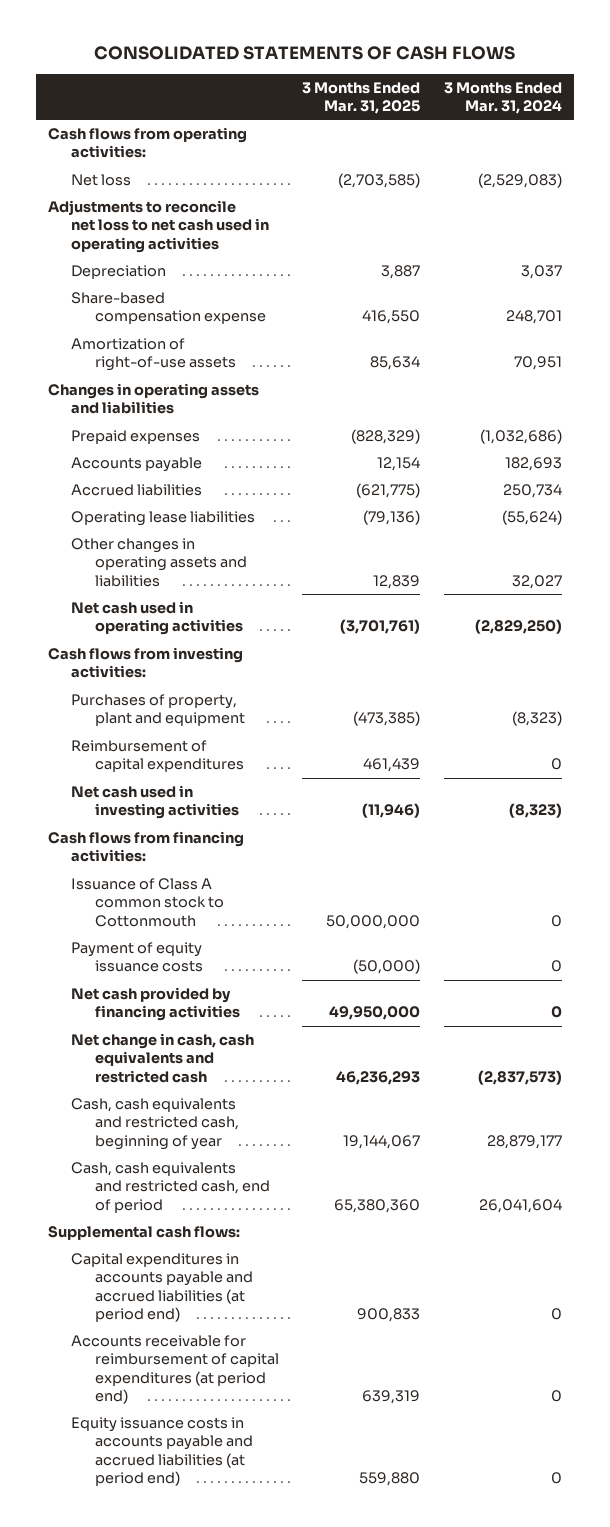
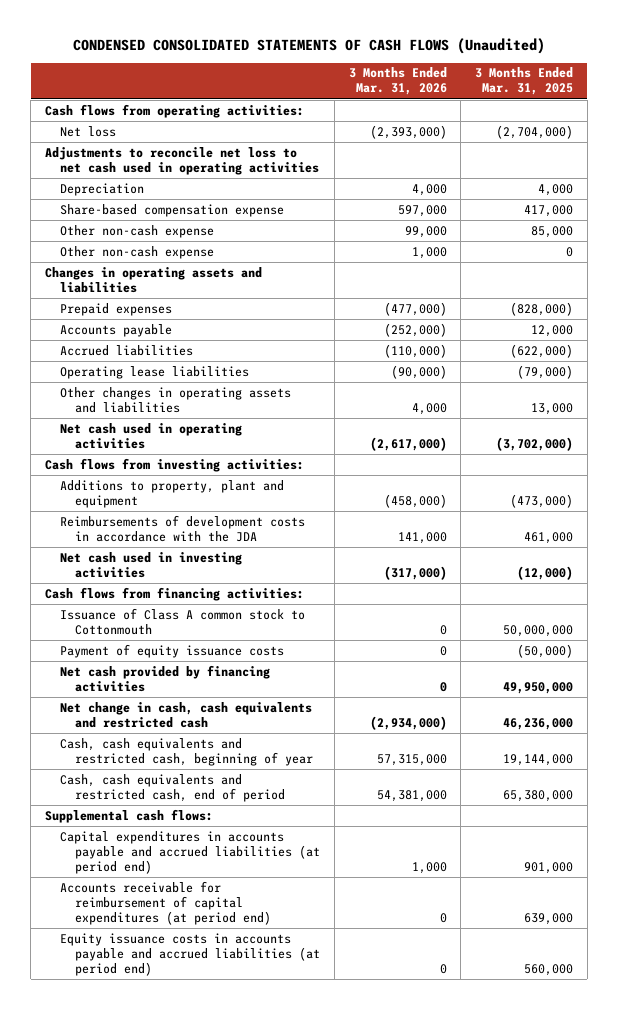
- CONSOLIDATED STATEMENTS OF CASH FLOWS
+ CONDENSED CONSOLIDATED STATEMENTS OF CASH FLOWS (Unaudited)
- | 3 Months Ended Mar. 31, 2025 | 3 Months Ended Mar. 31, 2024
+ | 3 Months Ended Mar. 31, 2026 | 3 Months Ended Mar. 31, 2025
- Net loss | (2,703,585) | (2,529,083)
+ Net loss | (2,393,000) | (2,704,000)
- Depreciation | 3,887 | 3,037
- Share-based compensation expense | 416,550 | 248,701
- Amortization of right-of-use assets | 85,634 | 70,951
+ Depreciation | 4,000 | 4,000
+ Share-based compensation expense | 597,000 | 417,000
+ Other non-cash expense | 99,000 | 85,000
+ Other non-cash expense | 1,000 | 0
- Prepaid expenses | (828,329) | (1,032,686)
- Accounts payable | 12,154 | 182,693
- Accrued liabilities | (621,775) | 250,734
- Operating lease liabilities | (79,136) | (55,624)
- Other changes in operating assets and liabilities | 12,839 | 32,027
- Net cash used in operating activities | (3,701,761) | (2,829,250)
+ Prepaid expenses | (477,000) | (828,000)
+ Accounts payable | (252,000) | 12,000
+ Accrued liabilities | (110,000) | (622,000)
+ Operating lease liabilities | (90,000) | (79,000)
+ Other changes in operating assets and liabilities | 4,000 | 13,000
+ Net cash used in operating activities | (2,617,000) | (3,702,000)
- Purchases of property, plant and equipment | (473,385) | (8,323)
- Reimbursement of capital expenditures | 461,439 | 0
- Net cash used in investing activities | (11,946) | (8,323)
+ Additions to property, plant and equipment | (458,000) | (473,000)
+ Reimbursements of development costs in accordance with the JDA | 141,000 | 461,000
+ Net cash used in investing activities | (317,000) | (12,000)
- Net change in cash, cash equivalents and restricted cash | 46,236,293 | (2,837,573)
- Cash, cash equivalents and restricted cash, beginning of year | 19,144,067 | 28,879,177
- Cash, cash equivalents and restricted cash, end of period | 65,380,360 | 26,041,604
+ Net change in cash, cash equivalents and restricted cash | (2,934,000) | 46,236,000
+ Cash, cash equivalents and restricted cash, beginning of year | 57,315,000 | 19,144,000
+ Cash, cash equivalents and restricted cash, end of period | 54,381,000 | 65,380,000
- Capital expenditures in accounts payable and accrued liabilities (at period end) | 900,833 | 0
- Accounts receivable for reimbursement of capital expenditures (at period end) | 639,319 | 0
- Equity issuance costs in accounts payable and accrued liabilities (at period end) | 559,880 | 0
+ Capital expenditures in accounts payable and accrued liabilities (at period end) | 1,000 | 901,000
+ Accounts receivable for reimbursement of capital expenditures (at period end) | 0 | 639,000
+ Equity issuance costs in accounts payable and accrued liabilities (at period end) | 0 | 560,000

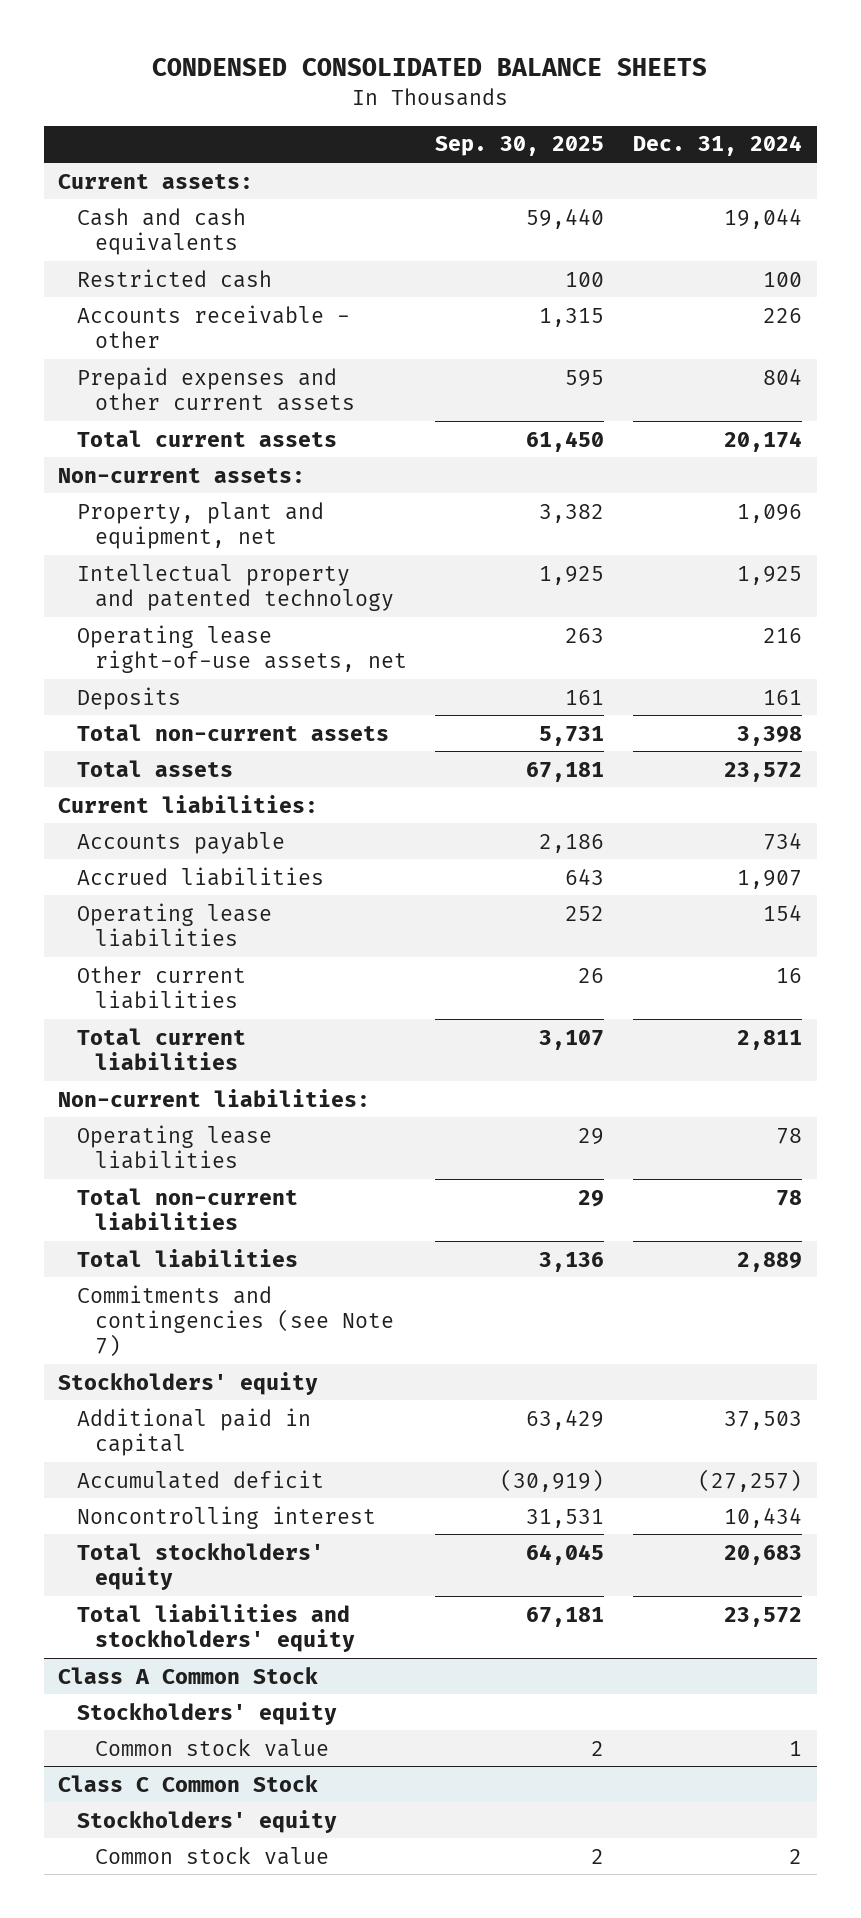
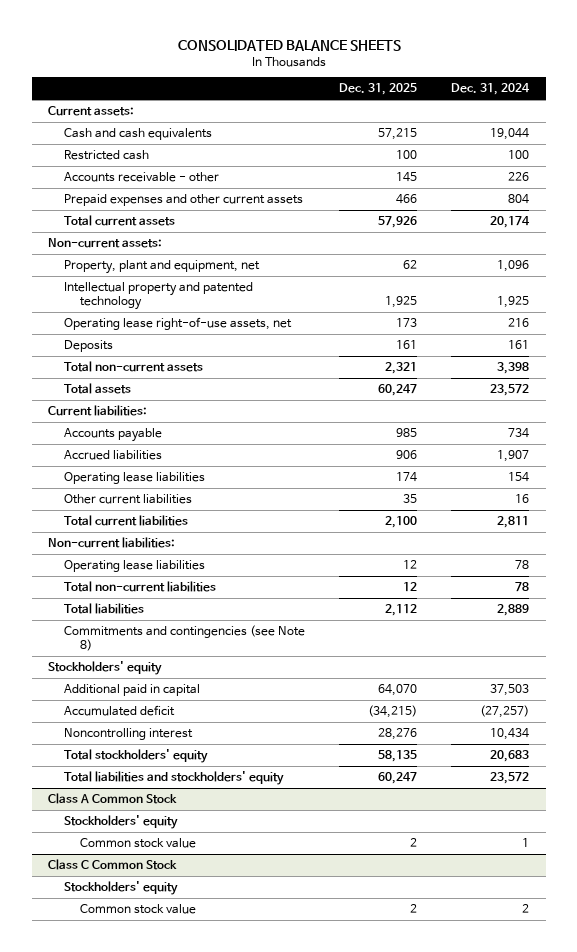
- CONDENSED CONSOLIDATED BALANCE SHEETS
+ CONSOLIDATED BALANCE SHEETS
- | Sep. 30, 2025 | Dec. 31, 2024
+ | Dec. 31, 2025 | Dec. 31, 2024
- Commitments and contingencies (see Note 7)
+ Commitments and contingencies (see Note 8)

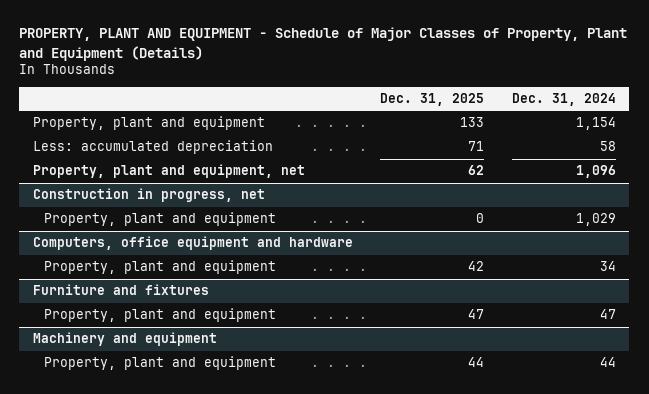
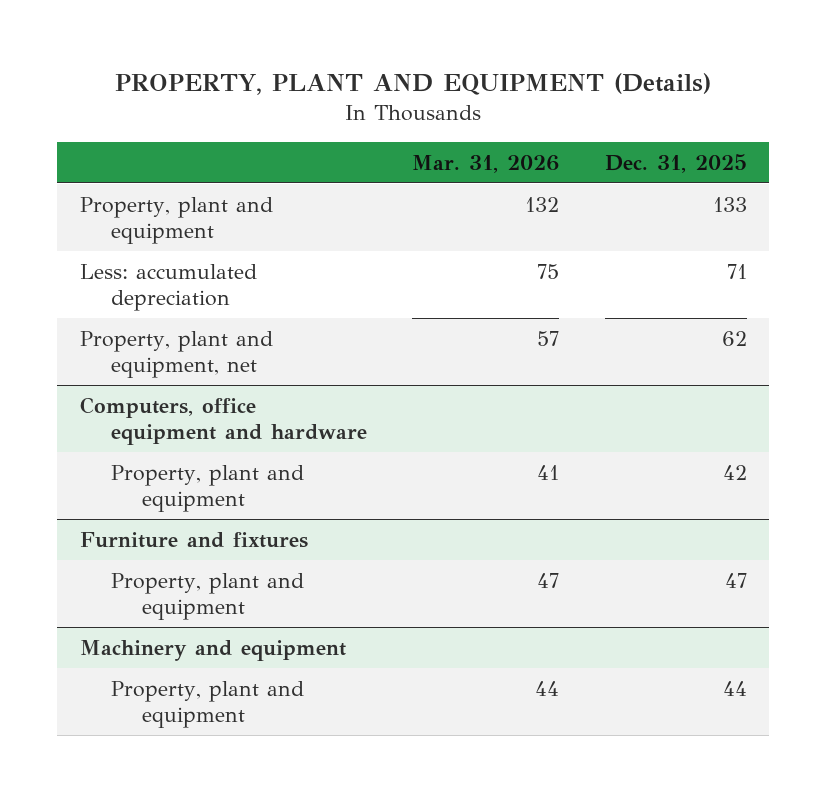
- PROPERTY, PLANT AND EQUIPMENT - Schedule of Major Classes of Property, Plant and Equipment (Details)
+ PROPERTY, PLANT AND EQUIPMENT (Details)
- | Dec. 31, 2025 | Dec. 31, 2024
+ | Mar. 31, 2026 | Dec. 31, 2025
- Construction in progress, net
- Property, plant and equipment | 0 | 1,029

